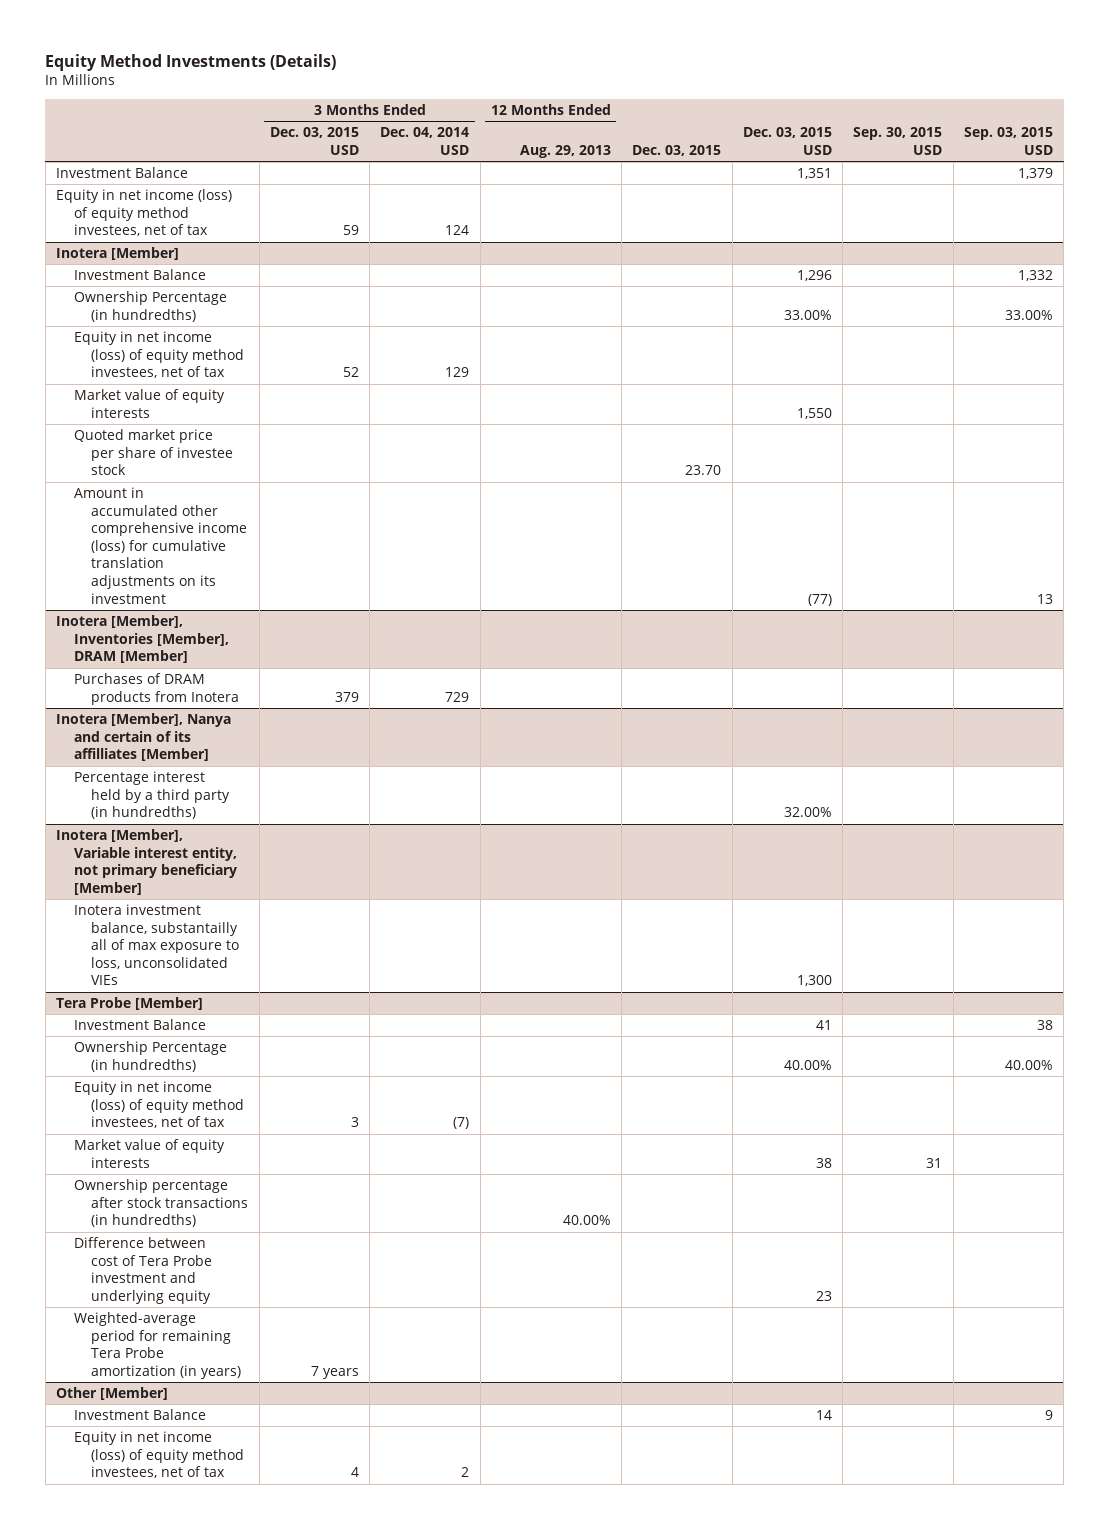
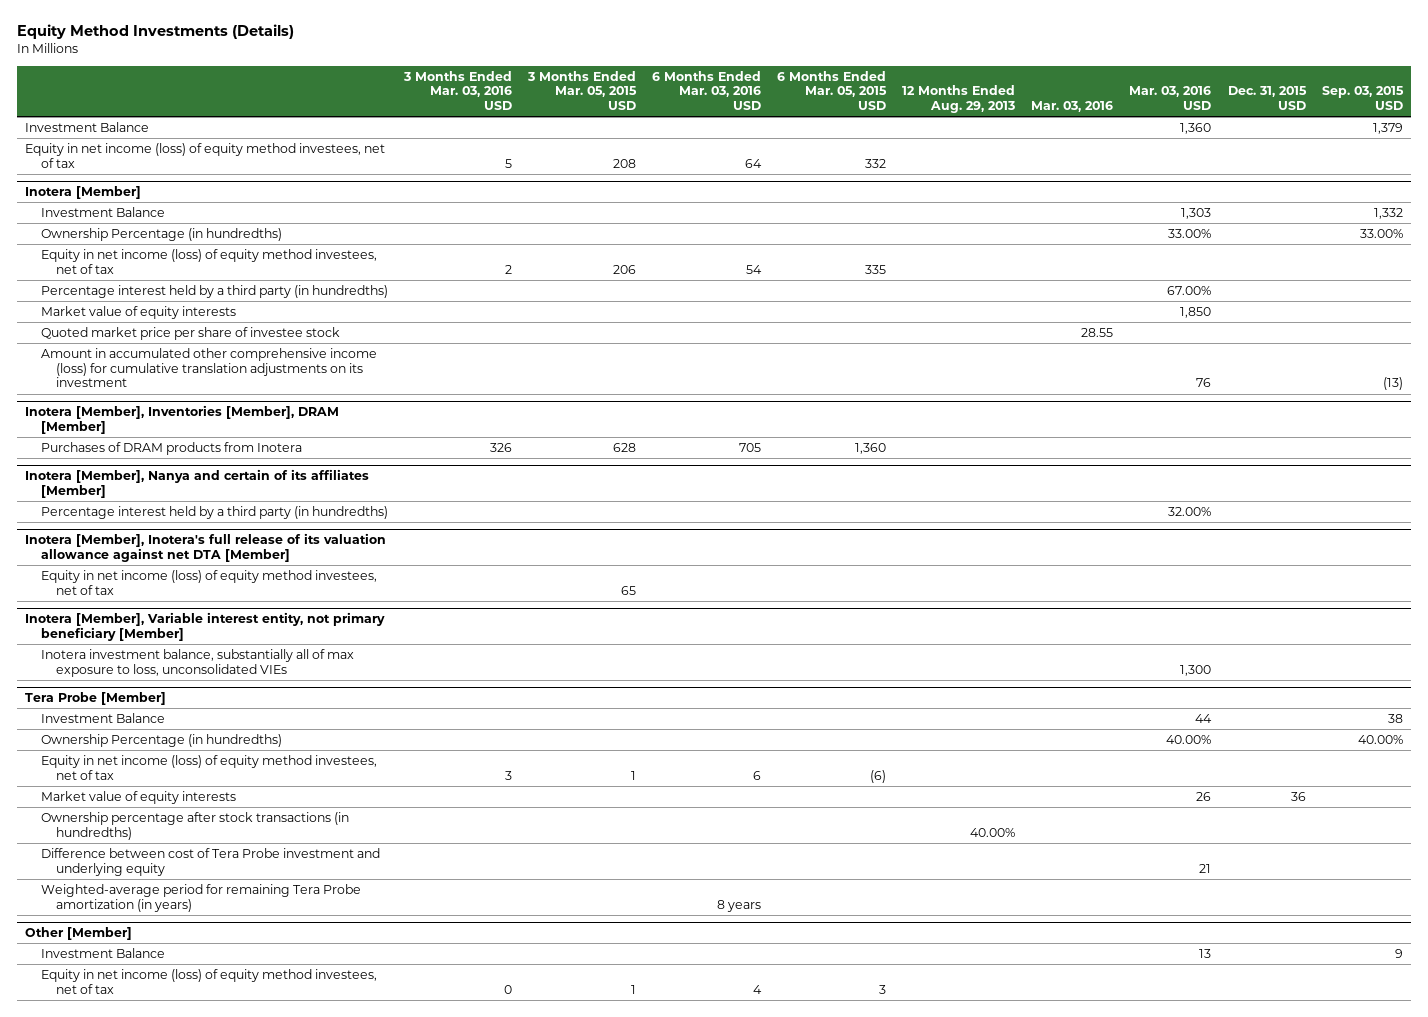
- | 3 Months Ended Dec. 03, 2015 USD | 3 Months Ended Dec. 04, 2014 USD | 12 Months Ended Aug. 29, 2013 | Dec. 03, 2015 | Dec. 03, 2015 USD | Sep. 30, 2015 USD | Sep. 03, 2015 USD
+ | 3 Months Ended Mar. 03, 2016 USD | 3 Months Ended Mar. 05, 2015 USD | 6 Months Ended Mar. 03, 2016 USD | 6 Months Ended Mar. 05, 2015 USD | 12 Months Ended Aug. 29, 2013 | Mar. 03, 2016 | Mar. 03, 2016 USD | Dec. 31, 2015 USD | Sep. 03, 2015 USD
@ Inotera [Member]
+ Percentage interest held by a third party (in hundredths) | | | | | | | 67.00% | |
- Amount in accumulated other comprehensive income (loss) for cumulative translation adjustments on its investment | | | | | (77) | | 13
+ Amount in accumulated other comprehensive income (loss) for cumulative translation adjustments on its investment | | | | | | | 76 | | (13)
- Inotera [Member], Nanya and certain of its affilliates [Member]
+ Inotera [Member], Nanya and certain of its affiliates [Member]
+ Inotera [Member], Inotera's full release of its valuation allowance against net DTA [Member]
+ Equity in net income (loss) of equity method investees, net of tax | | 65 | | | | | | |
@ Inotera [Member], Variable interest entity, not primary beneficiary [Member]
- Inotera investment balance, substantailly all of max exposure to loss, unconsolidated VIEs | | | | | 1,300 | |
+ Inotera investment balance, substantially all of max exposure to loss, unconsolidated VIEs | | | | | | | 1,300 | |

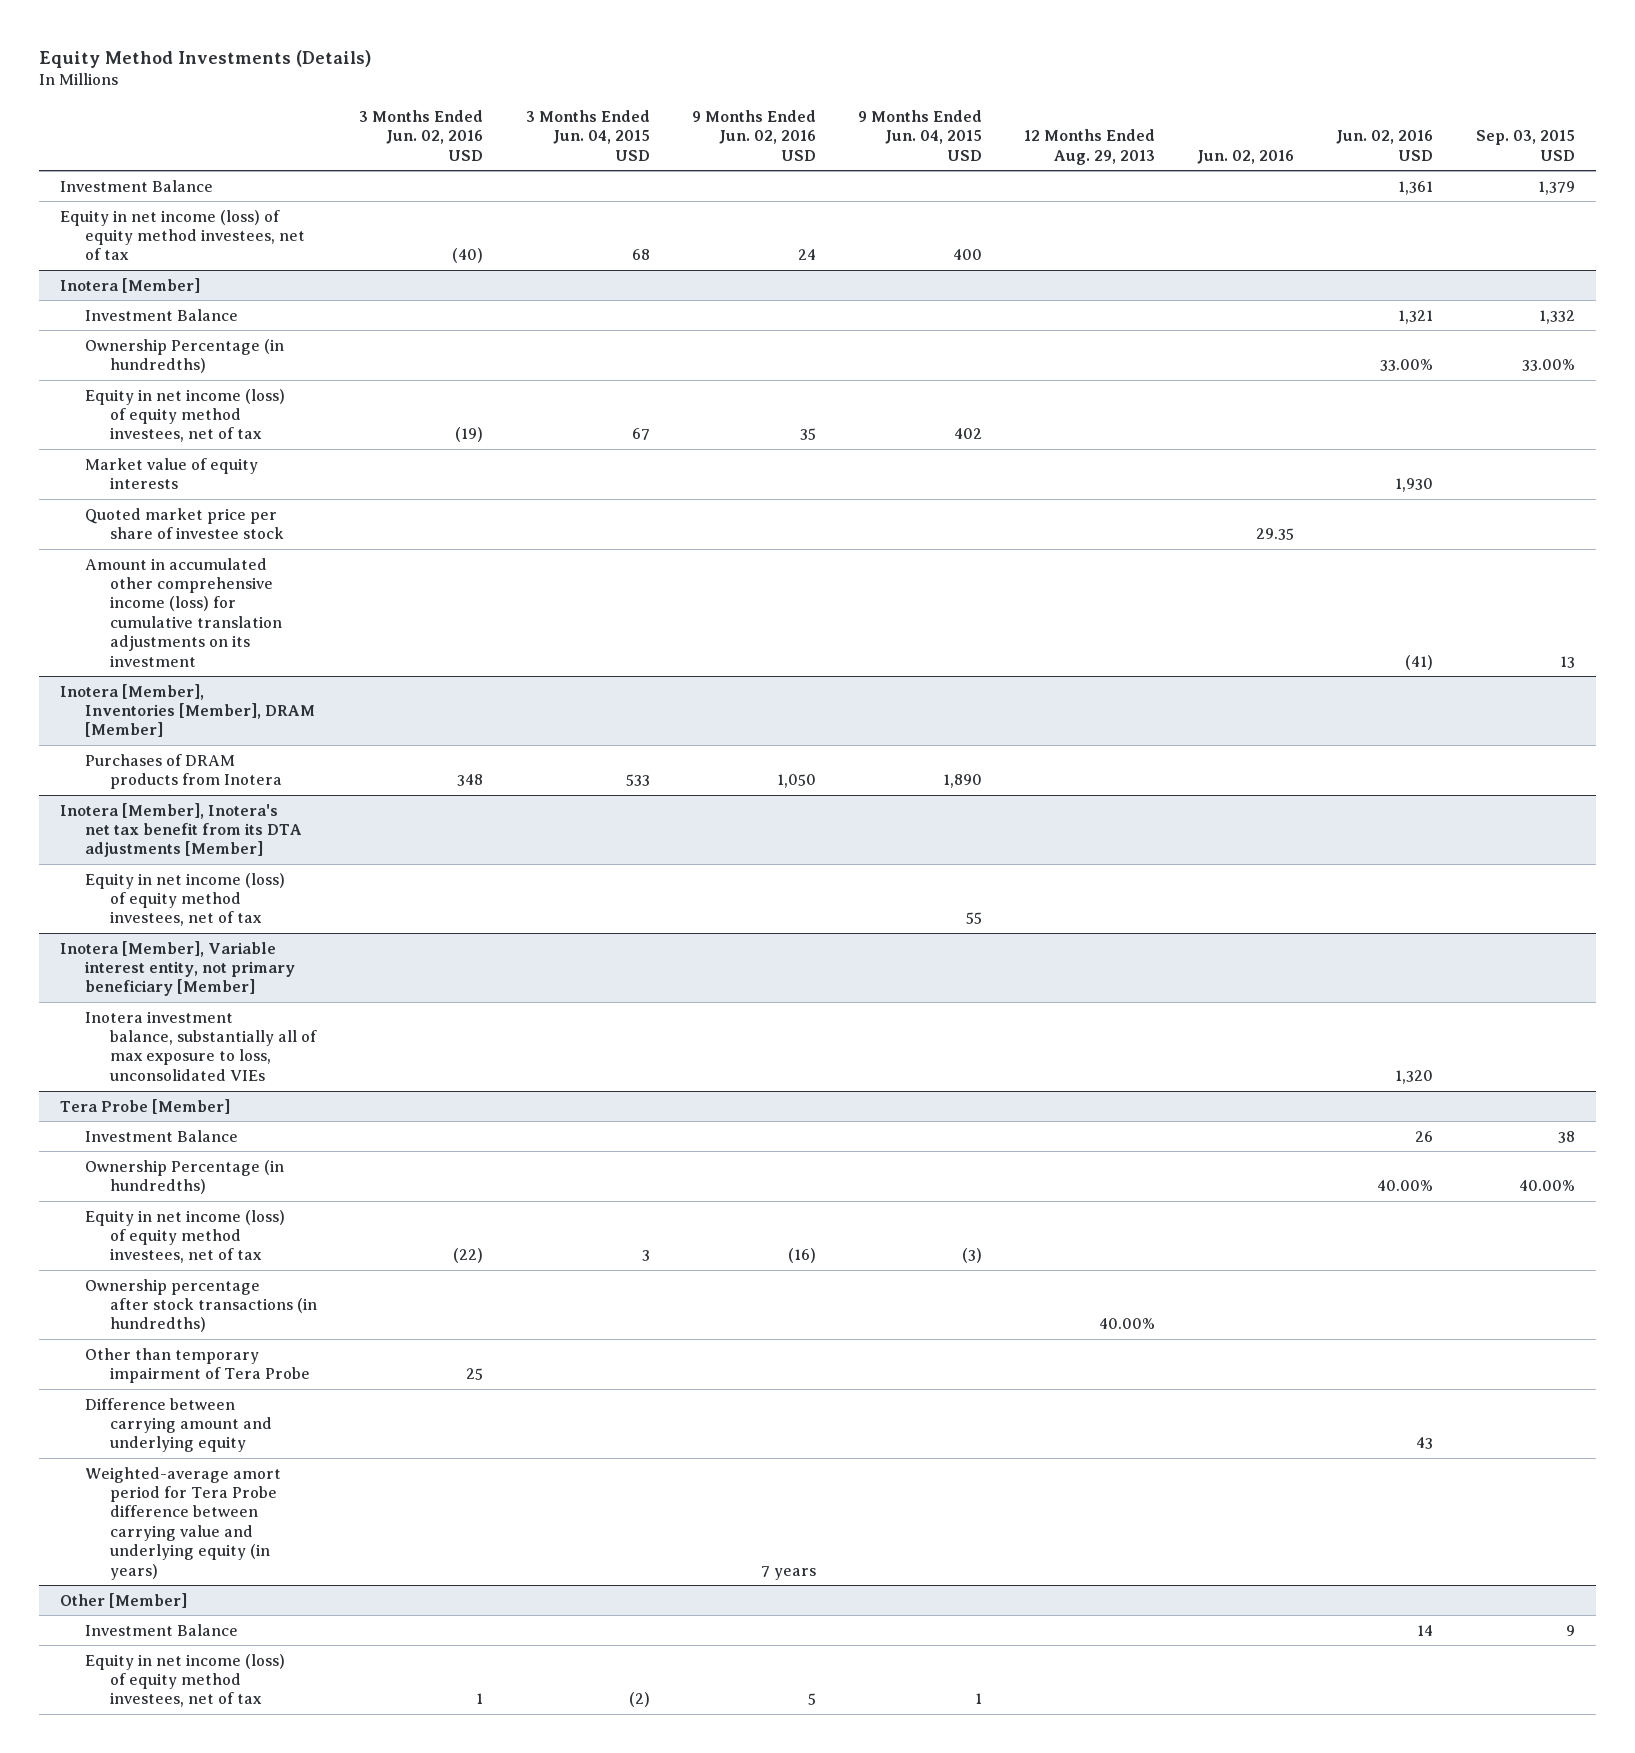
- | 3 Months Ended Mar. 03, 2016 USD | 3 Months Ended Mar. 05, 2015 USD | 6 Months Ended Mar. 03, 2016 USD | 6 Months Ended Mar. 05, 2015 USD | 12 Months Ended Aug. 29, 2013 | Mar. 03, 2016 | Mar. 03, 2016 USD | Dec. 31, 2015 USD | Sep. 03, 2015 USD
+ | 3 Months Ended Jun. 02, 2016 USD | 3 Months Ended Jun. 04, 2015 USD | 9 Months Ended Jun. 02, 2016 USD | 9 Months Ended Jun. 04, 2015 USD | 12 Months Ended Aug. 29, 2013 | Jun. 02, 2016 | Jun. 02, 2016 USD | Sep. 03, 2015 USD
@ Inotera [Member]
- Percentage interest held by a third party (in hundredths) | | | | | | | 67.00% | |
- Amount in accumulated other comprehensive income (loss) for cumulative translation adjustments on its investment | | | | | | | 76 | | (13)
+ Amount in accumulated other comprehensive income (loss) for cumulative translation adjustments on its investment | | | | | | | (41) | 13
- Inotera [Member], Nanya and certain of its affiliates [Member]
- Percentage interest held by a third party (in hundredths) | | | | | | | 32.00% | |
- Inotera [Member], Inotera's full release of its valuation allowance against net DTA [Member]
- Equity in net income (loss) of equity method investees, net of tax | | 65 | | | | | | |
+ Inotera [Member], Inotera's net tax benefit from its DTA adjustments [Member]
+ Equity in net income (loss) of equity method investees, net of tax | | | | 55 | | | |
@ Tera Probe [Member]
- Market value of equity interests | | | | | | | 26 | 36 |
- Difference between cost of Tera Probe investment and underlying equity | | | | | | | 21 | |
- Weighted-average period for remaining Tera Probe amortization (in years) | | | 8 years | | | | | |
+ Other than temporary impairment of Tera Probe | 25 | | | | | | |
+ Difference between carrying amount and underlying equity | | | | | | | 43 |
+ Weighted-average amort period for Tera Probe difference between carrying value and underlying equity (in years) | | | 7 years | | | | |

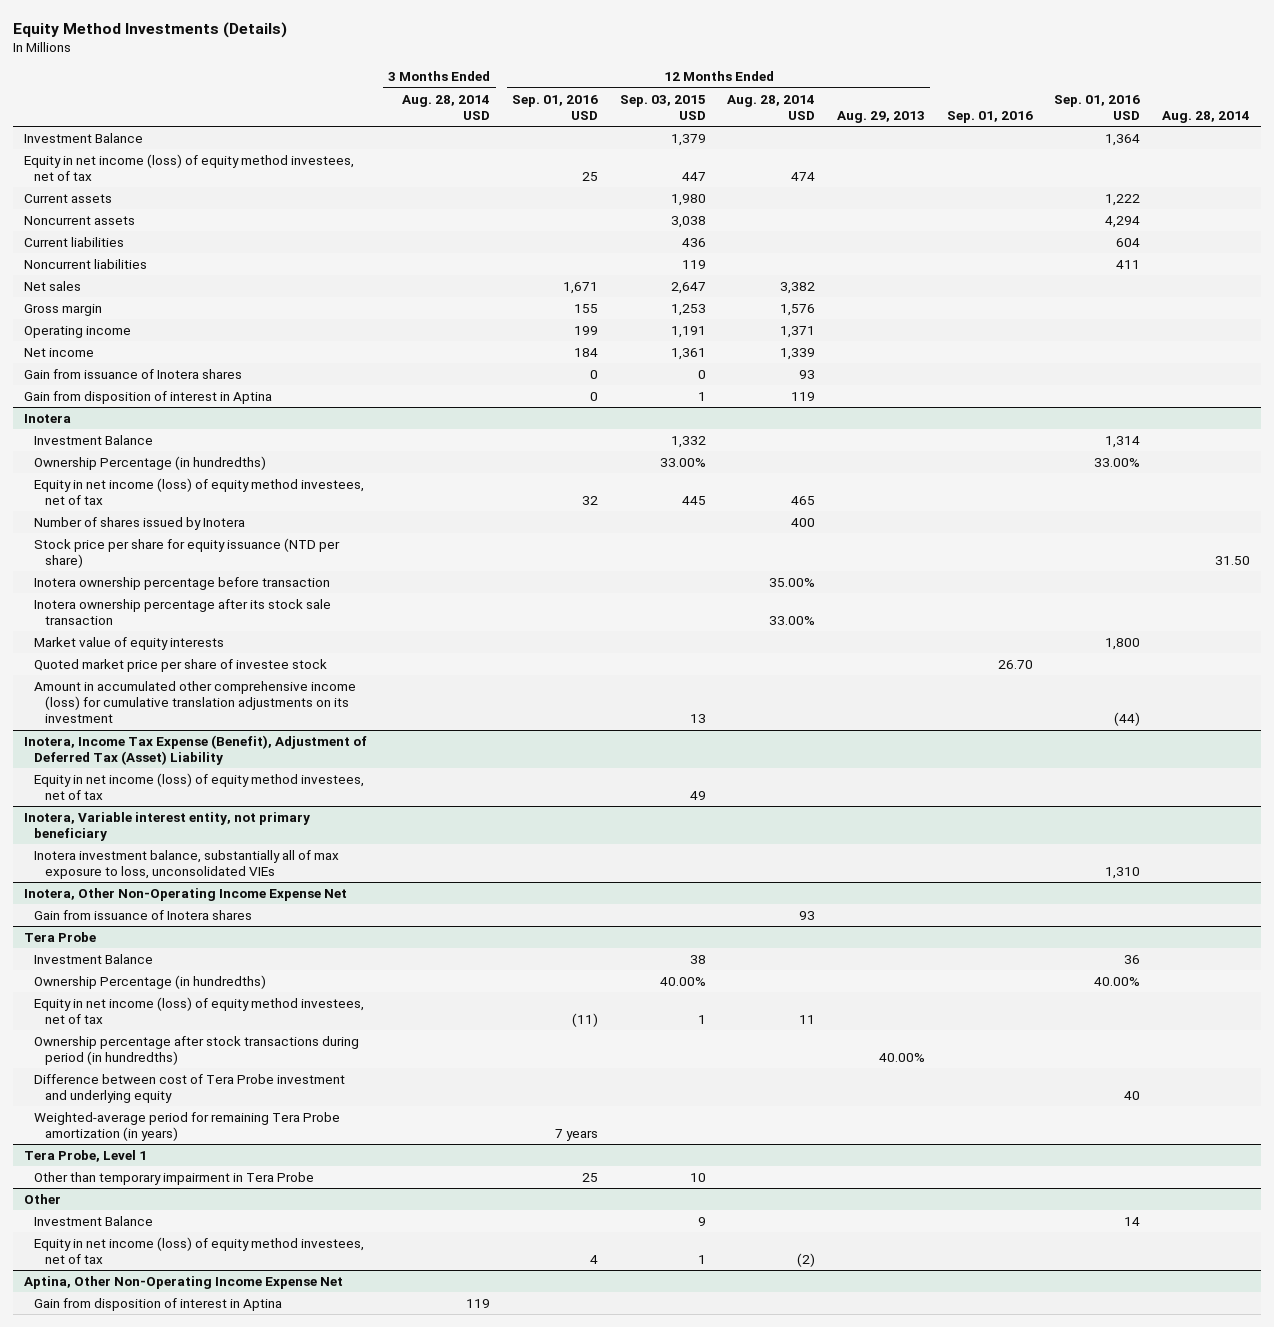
- | 3 Months Ended Jun. 02, 2016 USD | 3 Months Ended Jun. 04, 2015 USD | 9 Months Ended Jun. 02, 2016 USD | 9 Months Ended Jun. 04, 2015 USD | 12 Months Ended Aug. 29, 2013 | Jun. 02, 2016 | Jun. 02, 2016 USD | Sep. 03, 2015 USD
+ | 3 Months Ended Aug. 28, 2014 USD | 12 Months Ended Sep. 01, 2016 USD | 12 Months Ended Sep. 03, 2015 USD | 12 Months Ended Aug. 28, 2014 USD | 12 Months Ended Aug. 29, 2013 | Sep. 01, 2016 | Sep. 01, 2016 USD | Aug. 28, 2014
- Inotera [Member]
+ Current assets | | | 1,980 | | | | 1,222 |
+ Noncurrent assets | | | 3,038 | | | | 4,294 |
+ Current liabilities | | | 436 | | | | 604 |
+ Noncurrent liabilities | | | 119 | | | | 411 |
+ Net sales | | 1,671 | 2,647 | 3,382 | | | |
+ Gross margin | | 155 | 1,253 | 1,576 | | | |
+ Operating income | | 199 | 1,191 | 1,371 | | | |
+ Net income | | 184 | 1,361 | 1,339 | | | |
+ Gain from issuance of Inotera shares | | 0 | 0 | 93 | | | |
+ Gain from disposition of interest in Aptina | | 0 | 1 | 119 | | | |
+ Inotera
+ Number of shares issued by Inotera | | | | 400 | | | |
+ Stock price per share for equity issuance (NTD per share) | | | | | | | | 31.50
+ Inotera ownership percentage before transaction | | | | 35.00% | | | |
+ Inotera ownership percentage after its stock sale transaction | | | | 33.00% | | | |
- Inotera [Member], Inventories [Member], DRAM [Member]
- Purchases of DRAM products from Inotera | 348 | 533 | 1,050 | 1,890 | | | |
- Inotera [Member], Inotera's net tax benefit from its DTA adjustments [Member]
- Equity in net income (loss) of equity method investees, net of tax | | | | 55 | | | |
- Inotera [Member], Variable interest entity, not primary beneficiary [Member]
+ Inotera, Income Tax Expense (Benefit), Adjustment of Deferred Tax (Asset) Liability
+ Equity in net income (loss) of equity method investees, net of tax | | | 49 | | | | |
+ Inotera, Variable interest entity, not primary beneficiary
- Tera Probe [Member]
+ Inotera, Other Non-Operating Income Expense Net
+ Gain from issuance of Inotera shares | | | | 93 | | | |
+ Tera Probe
- Ownership percentage after stock transactions (in hundredths) | | | | | 40.00% | | |
- Other than temporary impairment of Tera Probe | 25 | | | | | | |
- Difference between carrying amount and underlying equity | | | | | | | 43 |
- Weighted-average amort period for Tera Probe difference between carrying value and underlying equity (in years) | | | 7 years | | | | |
- Other [Member]
+ Ownership percentage after stock transactions during period (in hundredths) | | | | | 40.00% | | |
+ Difference between cost of Tera Probe investment and underlying equity | | | | | | | 40 |
+ Weighted-average period for remaining Tera Probe amortization (in years) | | 7 years | | | | | |
+ Tera Probe, Level 1
+ Other than temporary impairment in Tera Probe | | 25 | 10 | | | | |
+ Other
+ Aptina, Other Non-Operating Income Expense Net
+ Gain from disposition of interest in Aptina | 119 | | | | | | |

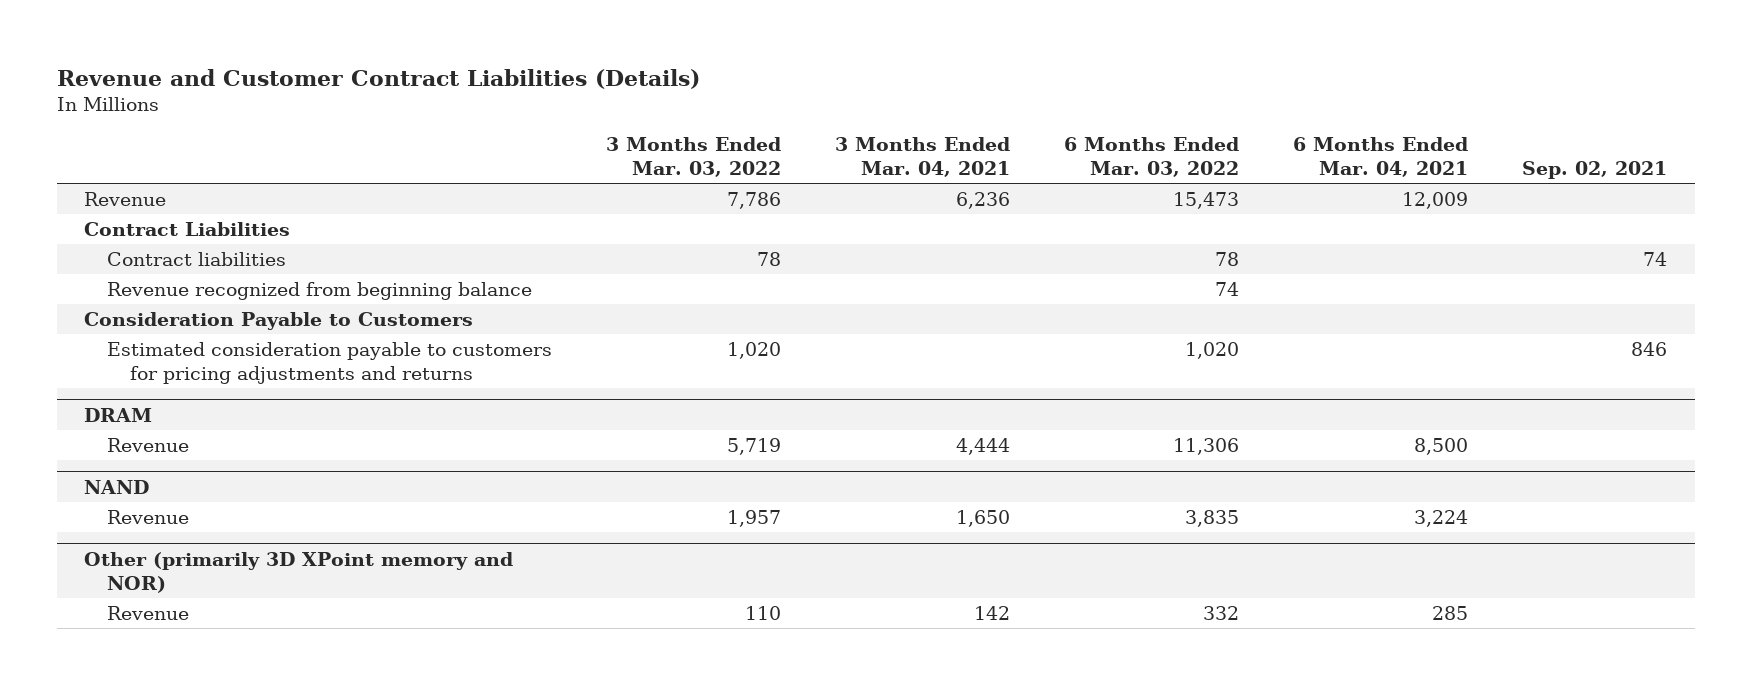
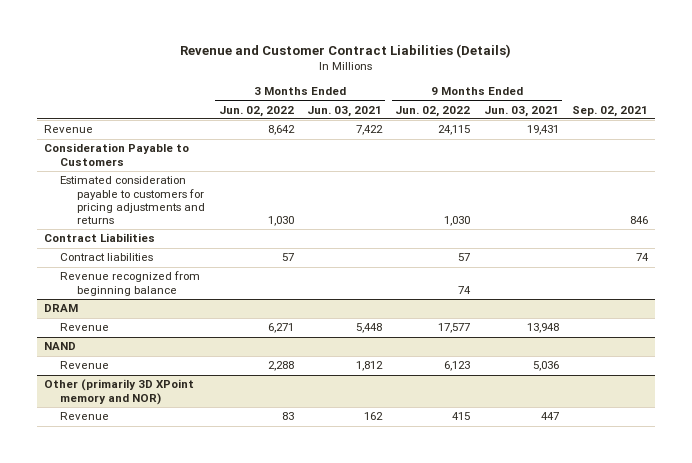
- | 3 Months Ended Mar. 03, 2022 | 3 Months Ended Mar. 04, 2021 | 6 Months Ended Mar. 03, 2022 | 6 Months Ended Mar. 04, 2021 | Sep. 02, 2021
+ | 3 Months Ended Jun. 02, 2022 | 3 Months Ended Jun. 03, 2021 | 9 Months Ended Jun. 02, 2022 | 9 Months Ended Jun. 03, 2021 | Sep. 02, 2021
moved up: Consideration Payable to Customers
moved up: Estimated consideration payable to customers for pricing adjustments and returns | 1,030 | | 1,030 | | 846

